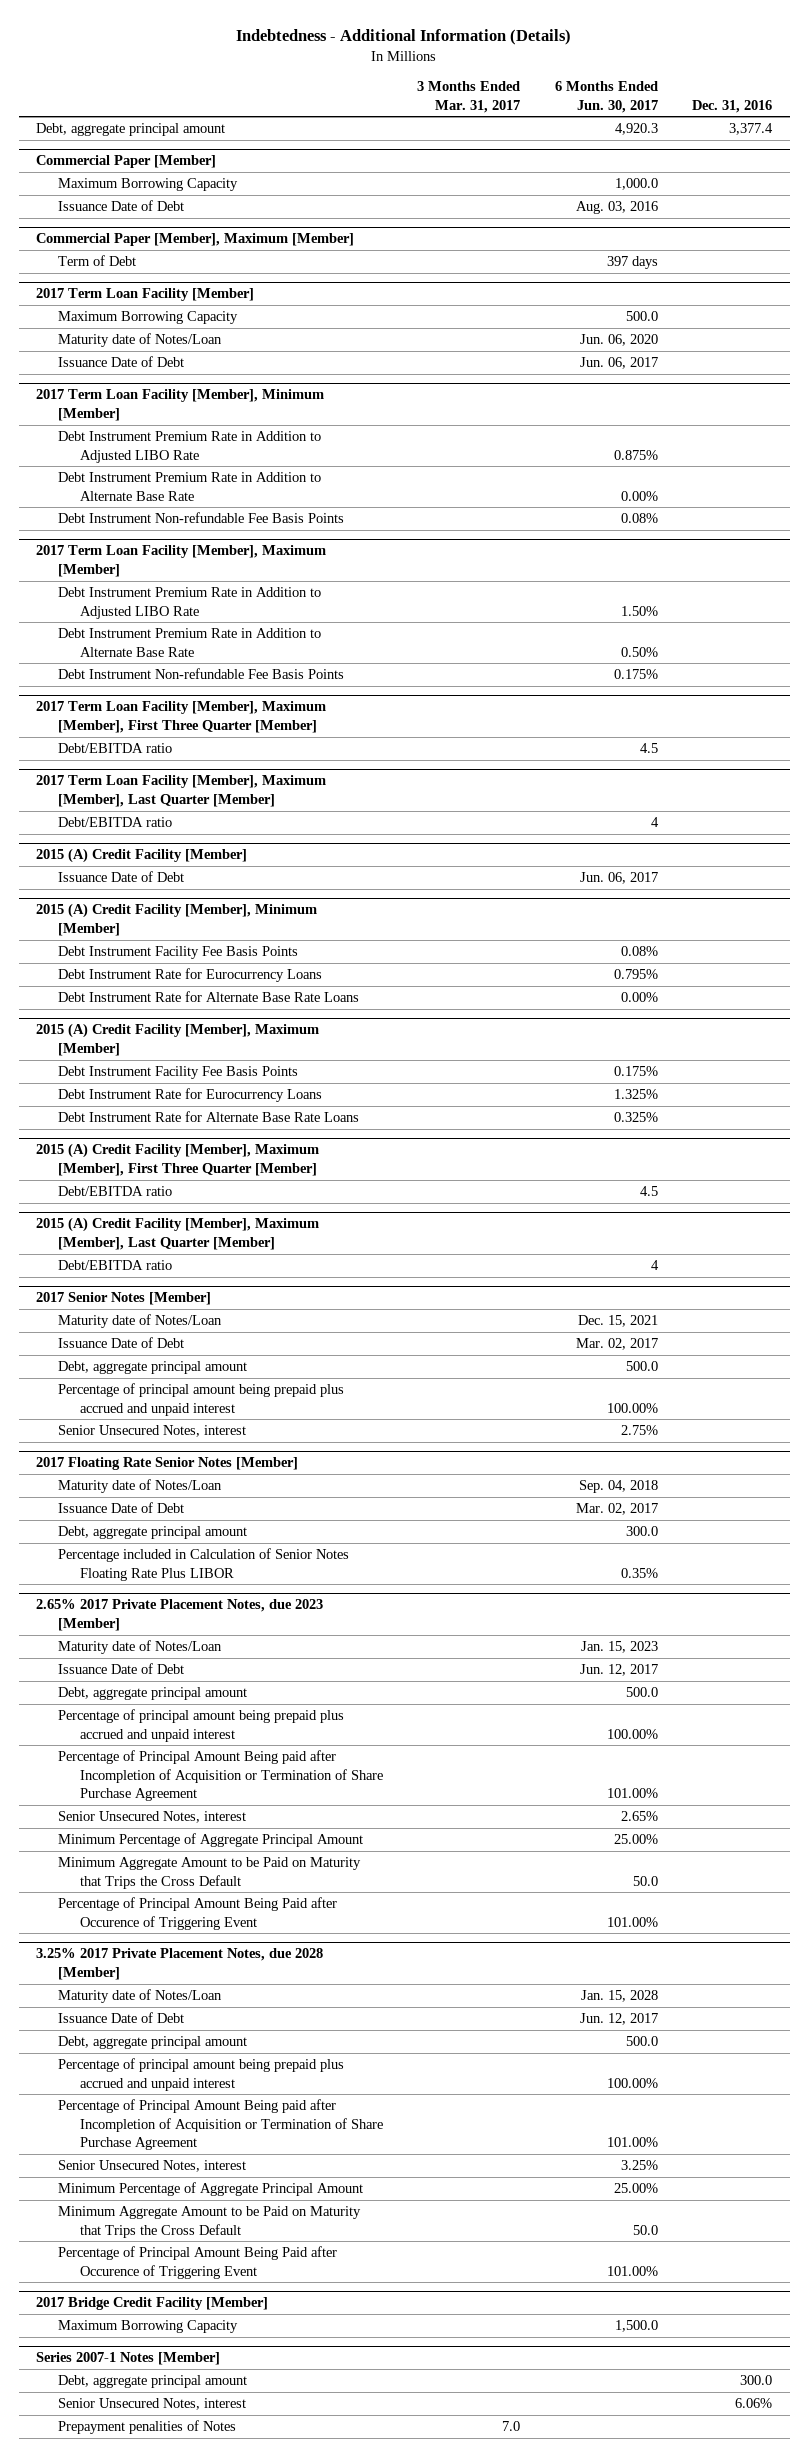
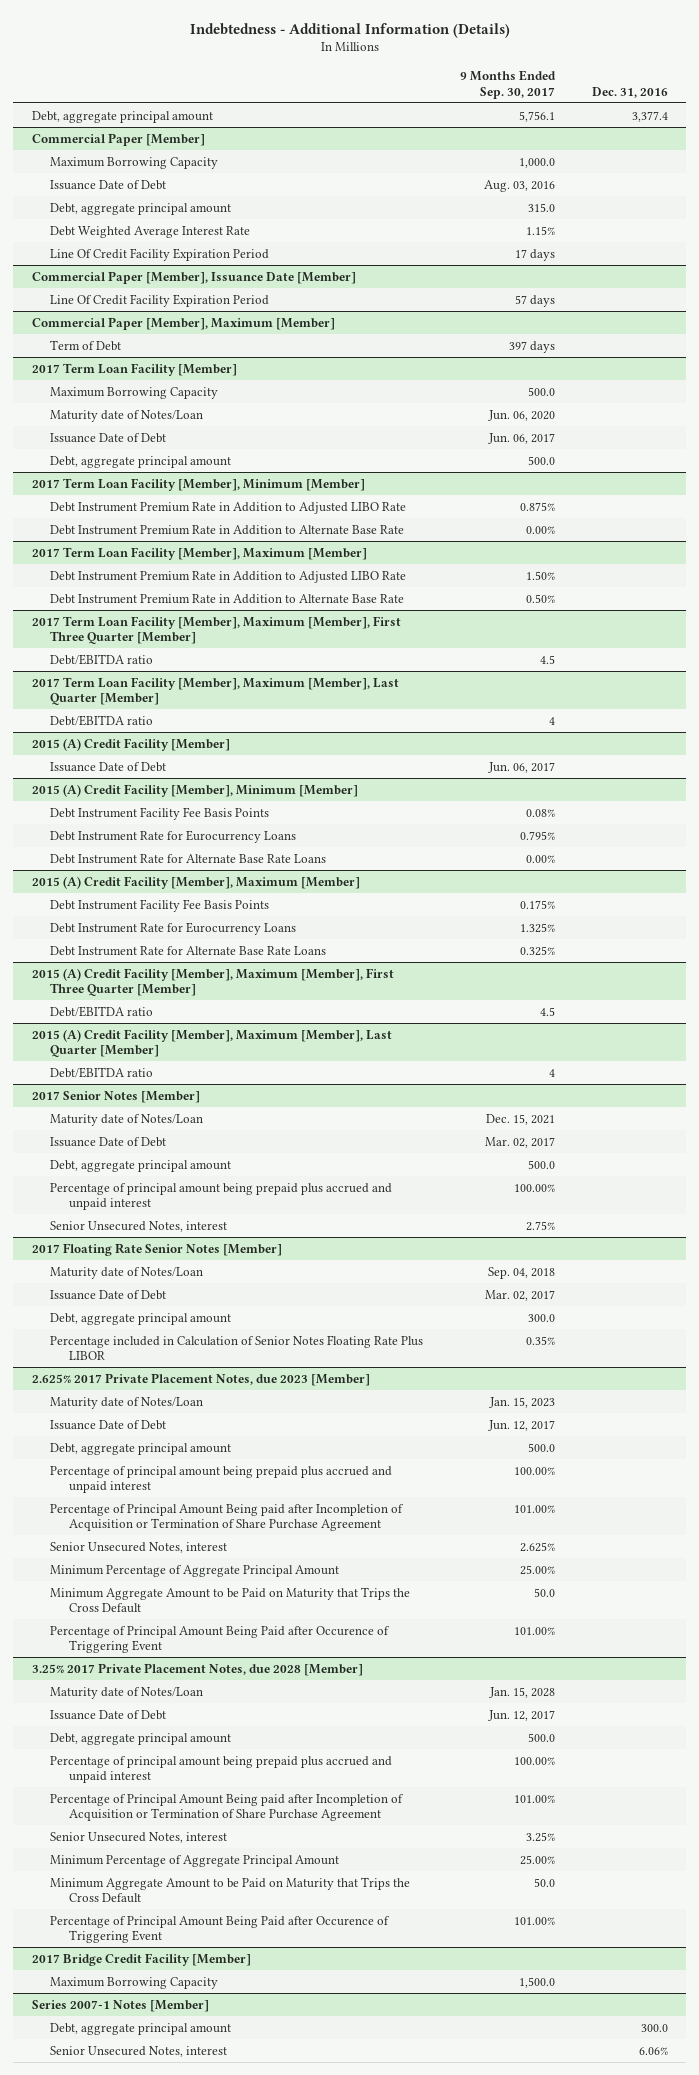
- | 3 Months Ended Mar. 31, 2017 | 6 Months Ended Jun. 30, 2017 | Dec. 31, 2016
+ | 9 Months Ended Sep. 30, 2017 | Dec. 31, 2016
@ Commercial Paper [Member]
+ Debt, aggregate principal amount | 315.0 |
+ Debt Weighted Average Interest Rate | 1.15% |
+ Line Of Credit Facility Expiration Period | 17 days |
+ Commercial Paper [Member], Issuance Date [Member]
+ Line Of Credit Facility Expiration Period | 57 days |
@ 2017 Term Loan Facility [Member]
+ Debt, aggregate principal amount | 500.0 |
@ 2017 Term Loan Facility [Member], Minimum [Member]
- Debt Instrument Non-refundable Fee Basis Points | | 0.08% |
@ 2017 Term Loan Facility [Member], Maximum [Member]
- Debt Instrument Non-refundable Fee Basis Points | | 0.175% |
- 2.65% 2017 Private Placement Notes, due 2023 [Member]
+ 2.625% 2017 Private Placement Notes, due 2023 [Member]
@ Series 2007-1 Notes [Member]
- Prepayment penalities of Notes | 7.0 | |

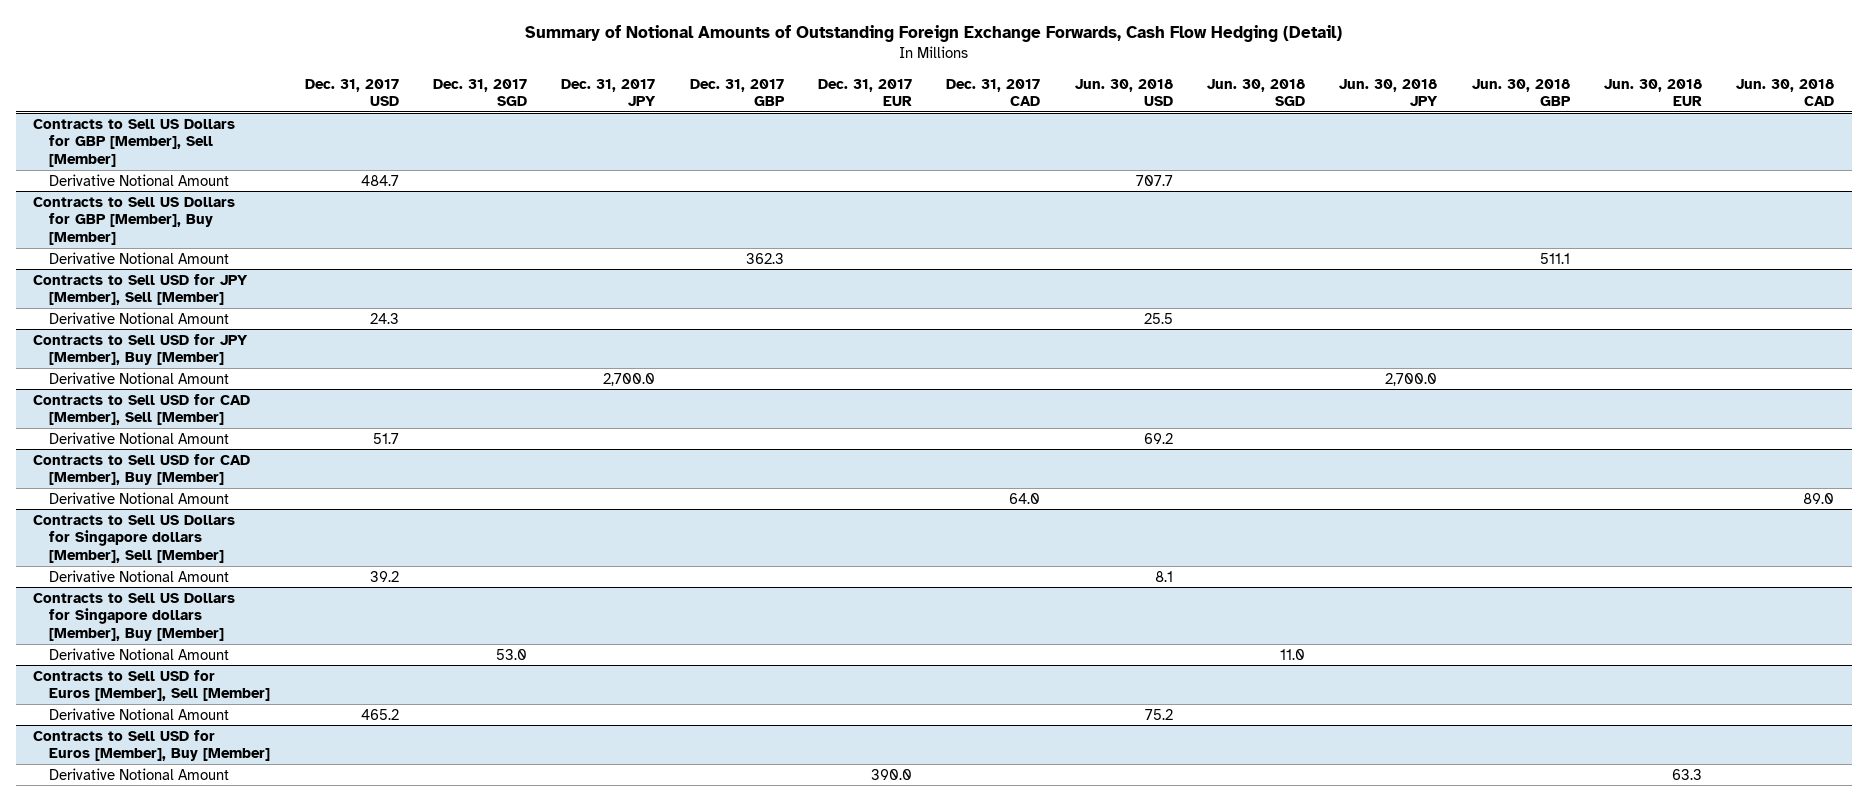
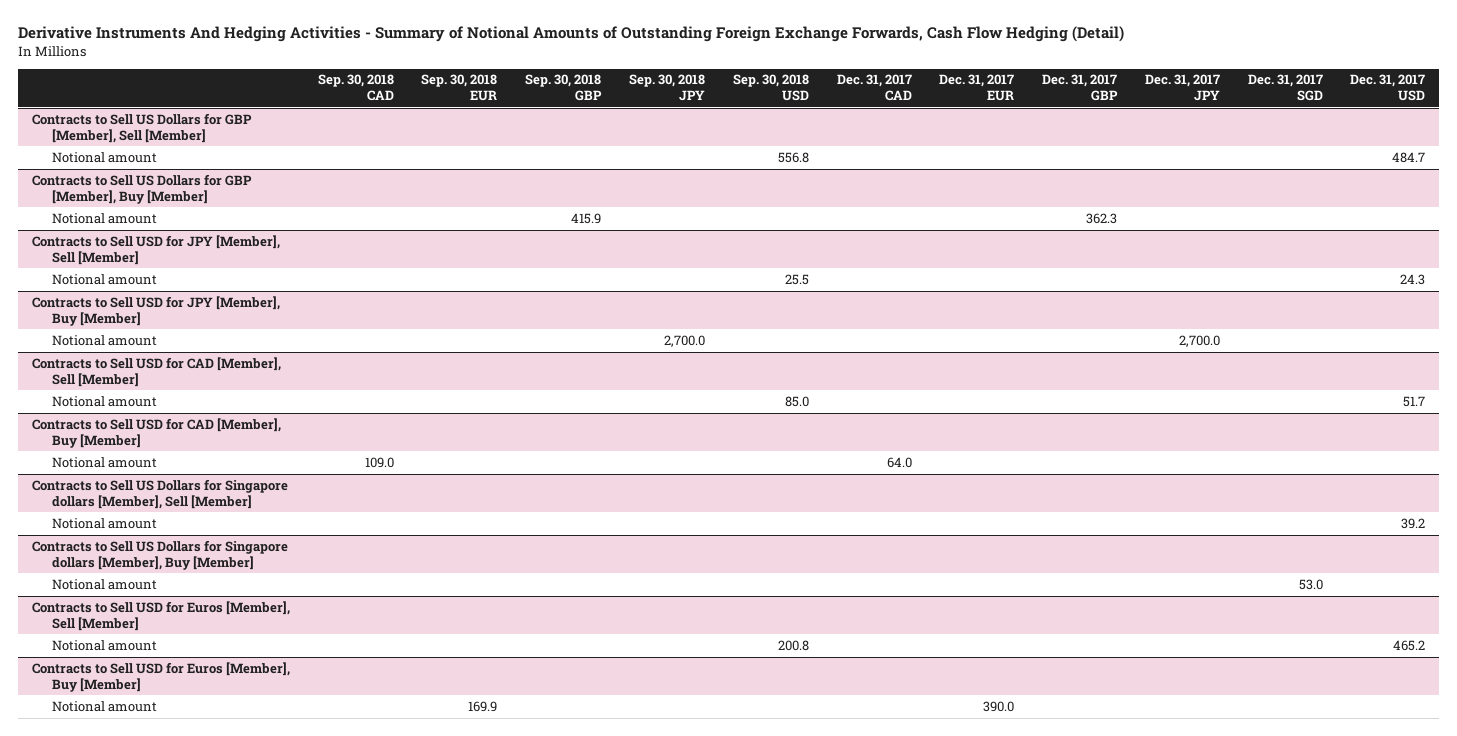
- Summary of Notional Amounts of Outstanding Foreign Exchange Forwards, Cash Flow Hedging (Detail)
+ Derivative Instruments And Hedging Activities - Summary of Notional Amounts of Outstanding Foreign Exchange Forwards, Cash Flow Hedging (Detail)
- | Dec. 31, 2017 USD | Dec. 31, 2017 SGD | Dec. 31, 2017 JPY | Dec. 31, 2017 GBP | Dec. 31, 2017 EUR | Dec. 31, 2017 CAD | Jun. 30, 2018 USD | Jun. 30, 2018 SGD | Jun. 30, 2018 JPY | Jun. 30, 2018 GBP | Jun. 30, 2018 EUR | Jun. 30, 2018 CAD
+ | Sep. 30, 2018 CAD | Sep. 30, 2018 EUR | Sep. 30, 2018 GBP | Sep. 30, 2018 JPY | Sep. 30, 2018 USD | Dec. 31, 2017 CAD | Dec. 31, 2017 EUR | Dec. 31, 2017 GBP | Dec. 31, 2017 JPY | Dec. 31, 2017 SGD | Dec. 31, 2017 USD
@ Contracts to Sell US Dollars for GBP [Member], Sell [Member]
- Derivative Notional Amount | 484.7 | | | | | | 707.7 | | | | |
+ Notional amount | | | | | 556.8 | | | | | | 484.7
@ Contracts to Sell US Dollars for GBP [Member], Buy [Member]
- Derivative Notional Amount | | | | 362.3 | | | | | | 511.1 | |
+ Notional amount | | | 415.9 | | | | | 362.3 | | |
@ Contracts to Sell USD for JPY [Member], Sell [Member]
- Derivative Notional Amount | 24.3 | | | | | | 25.5 | | | | |
+ Notional amount | | | | | 25.5 | | | | | | 24.3
@ Contracts to Sell USD for JPY [Member], Buy [Member]
- Derivative Notional Amount | | | 2,700.0 | | | | | | 2,700.0 | | |
+ Notional amount | | | | 2,700.0 | | | | | 2,700.0 | |
@ Contracts to Sell USD for CAD [Member], Sell [Member]
- Derivative Notional Amount | 51.7 | | | | | | 69.2 | | | | |
+ Notional amount | | | | | 85.0 | | | | | | 51.7
@ Contracts to Sell USD for CAD [Member], Buy [Member]
- Derivative Notional Amount | | | | | | 64.0 | | | | | | 89.0
+ Notional amount | 109.0 | | | | | 64.0 | | | | |
@ Contracts to Sell US Dollars for Singapore dollars [Member], Sell [Member]
- Derivative Notional Amount | 39.2 | | | | | | 8.1 | | | | |
+ Notional amount | | | | | | | | | | | 39.2
@ Contracts to Sell US Dollars for Singapore dollars [Member], Buy [Member]
- Derivative Notional Amount | | 53.0 | | | | | | 11.0 | | | |
+ Notional amount | | | | | | | | | | 53.0 |
@ Contracts to Sell USD for Euros [Member], Sell [Member]
- Derivative Notional Amount | 465.2 | | | | | | 75.2 | | | | |
+ Notional amount | | | | | 200.8 | | | | | | 465.2
@ Contracts to Sell USD for Euros [Member], Buy [Member]
- Derivative Notional Amount | | | | | 390.0 | | | | | | 63.3 |
+ Notional amount | | 169.9 | | | | | 390.0 | | | |

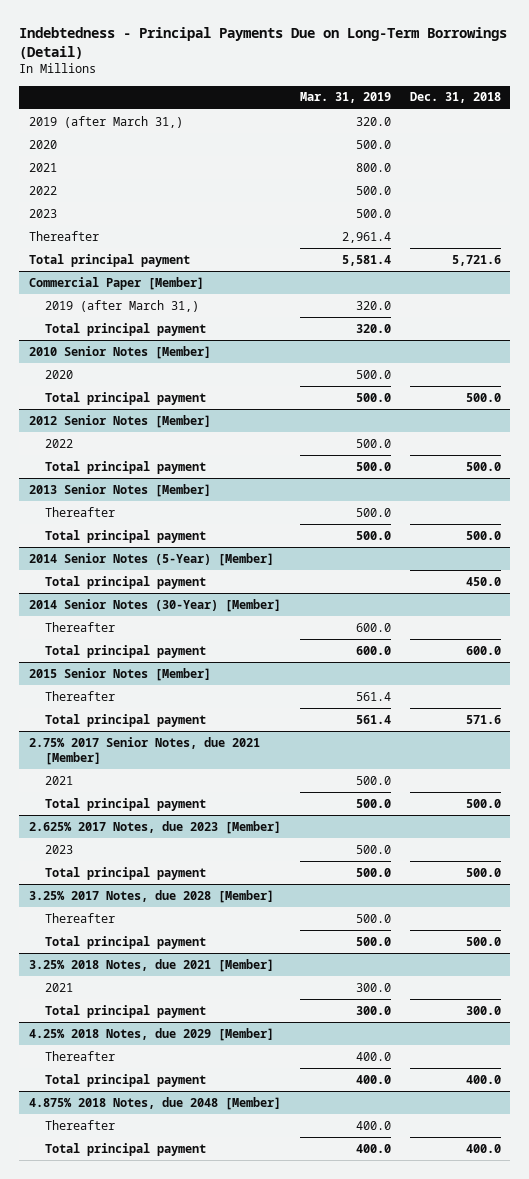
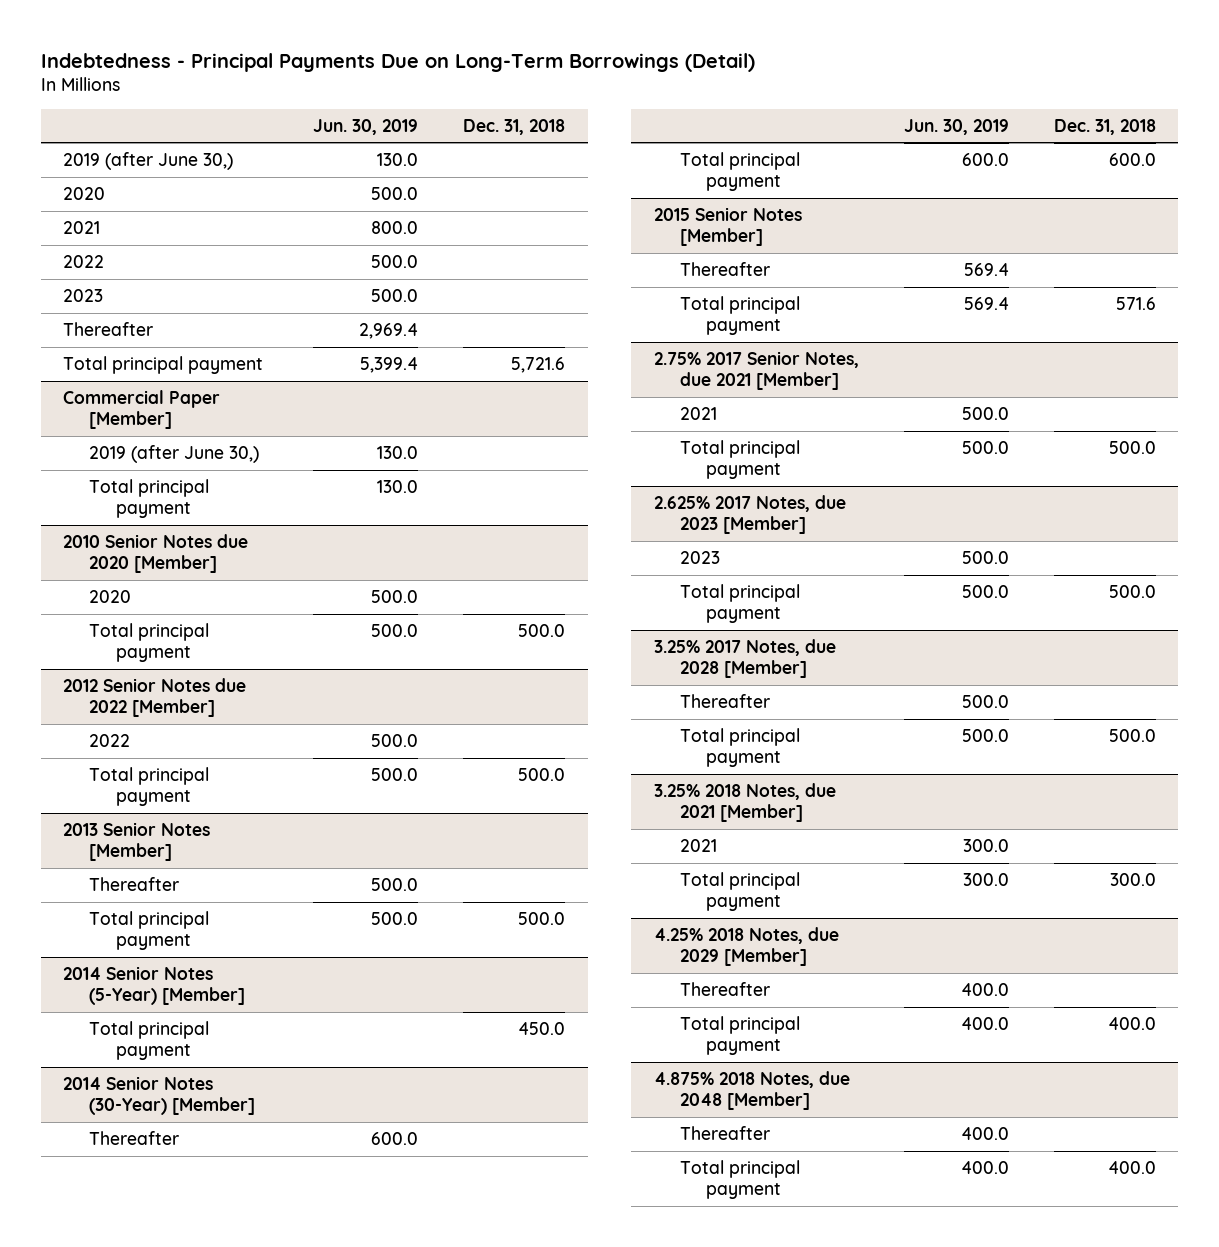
- | Mar. 31, 2019 | Dec. 31, 2018
+ | Jun. 30, 2019 | Dec. 31, 2018
- 2019 (after March 31,) | 320.0 |
+ 2019 (after June 30,) | 130.0 |
@ Commercial Paper [Member]
- 2019 (after March 31,) | 320.0 |
+ 2019 (after June 30,) | 130.0 |
- 2010 Senior Notes [Member]
+ 2010 Senior Notes due 2020 [Member]
- 2012 Senior Notes [Member]
+ 2012 Senior Notes due 2022 [Member]

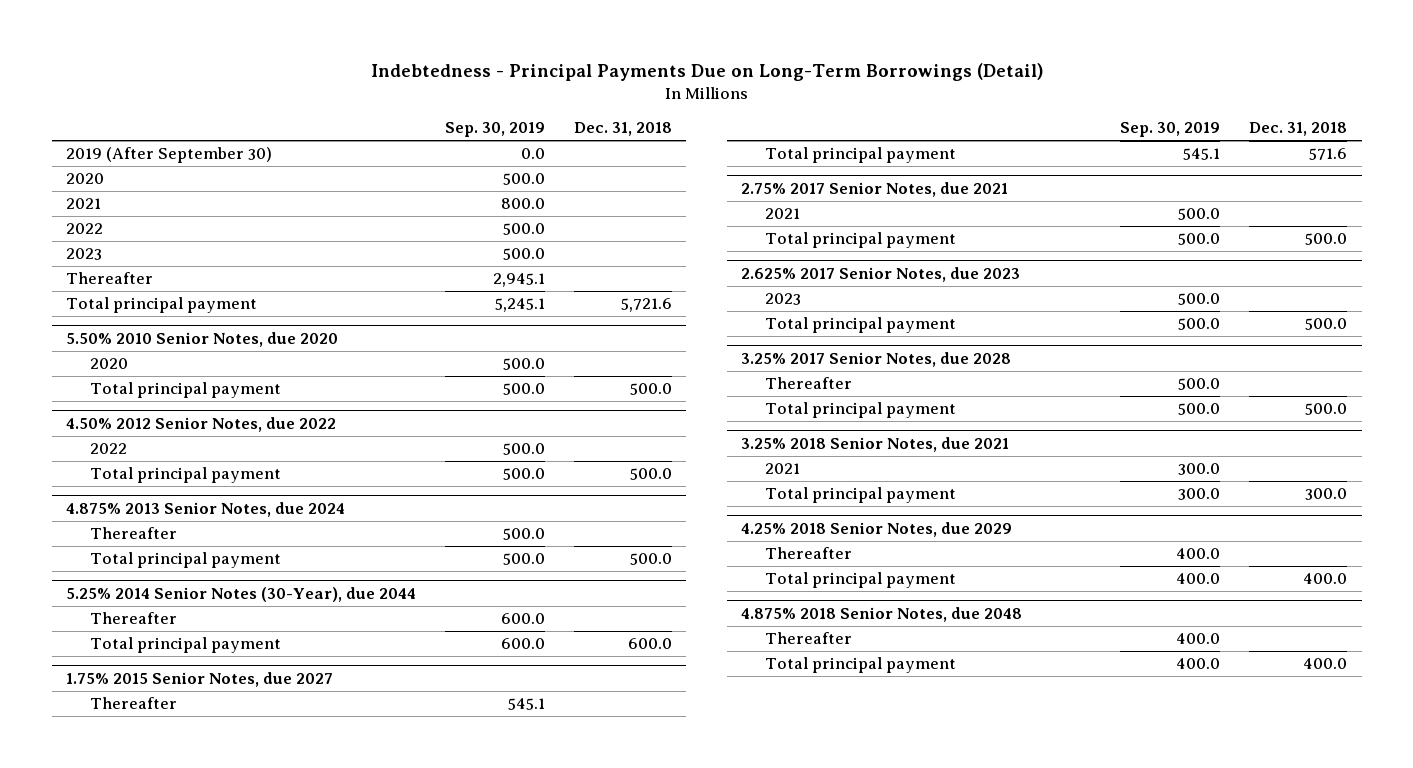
- | Jun. 30, 2019 | Dec. 31, 2018
+ | Sep. 30, 2019 | Dec. 31, 2018
- 2019 (after June 30,) | 130.0 |
+ 2019 (After September 30) | 0.0 |
- Commercial Paper [Member]
- 2019 (after June 30,) | 130.0 |
- Total principal payment | 130.0 |
- 2010 Senior Notes due 2020 [Member]
+ 5.50% 2010 Senior Notes, due 2020
- 2012 Senior Notes due 2022 [Member]
+ 4.50% 2012 Senior Notes, due 2022
- 2013 Senior Notes [Member]
+ 4.875% 2013 Senior Notes, due 2024
- 2014 Senior Notes (5-Year) [Member]
- Total principal payment | | 450.0
- 2014 Senior Notes (30-Year) [Member]
+ 5.25% 2014 Senior Notes (30-Year), due 2044
- 2015 Senior Notes [Member]
+ 1.75% 2015 Senior Notes, due 2027
- 2.75% 2017 Senior Notes, due 2021 [Member]
+ 2.75% 2017 Senior Notes, due 2021
- 2.625% 2017 Notes, due 2023 [Member]
+ 2.625% 2017 Senior Notes, due 2023
- 3.25% 2017 Notes, due 2028 [Member]
+ 3.25% 2017 Senior Notes, due 2028
- 3.25% 2018 Notes, due 2021 [Member]
+ 3.25% 2018 Senior Notes, due 2021
- 4.25% 2018 Notes, due 2029 [Member]
+ 4.25% 2018 Senior Notes, due 2029
- 4.875% 2018 Notes, due 2048 [Member]
+ 4.875% 2018 Senior Notes, due 2048

